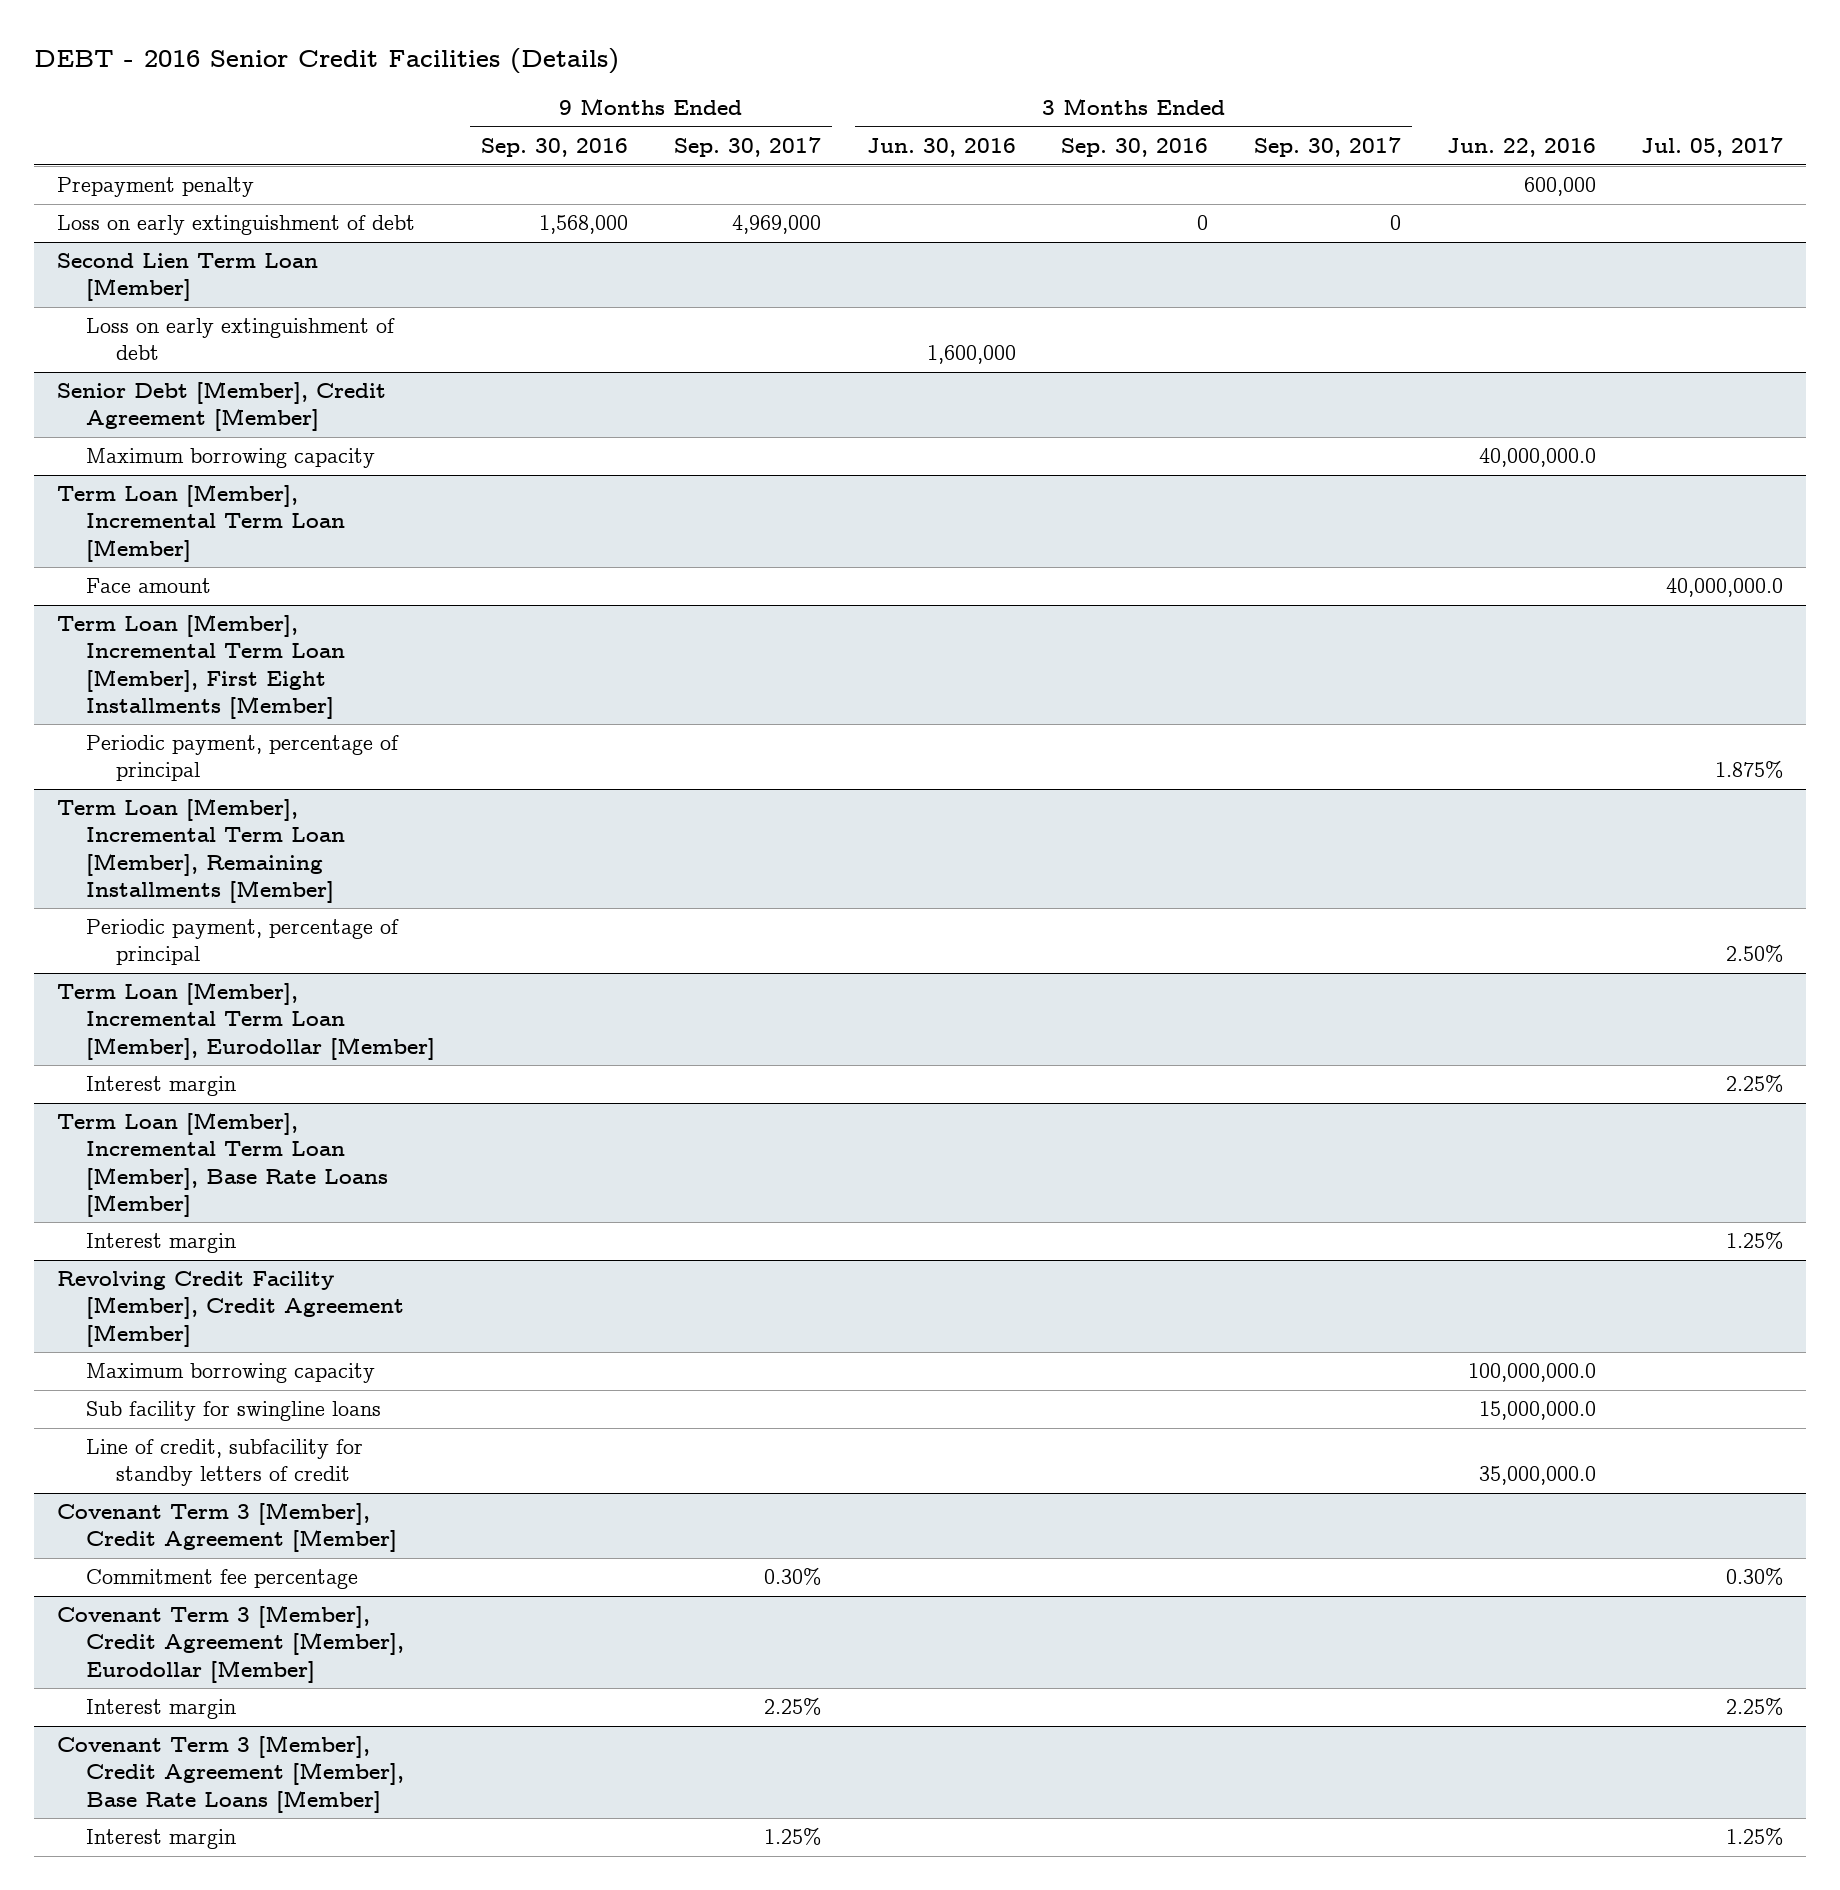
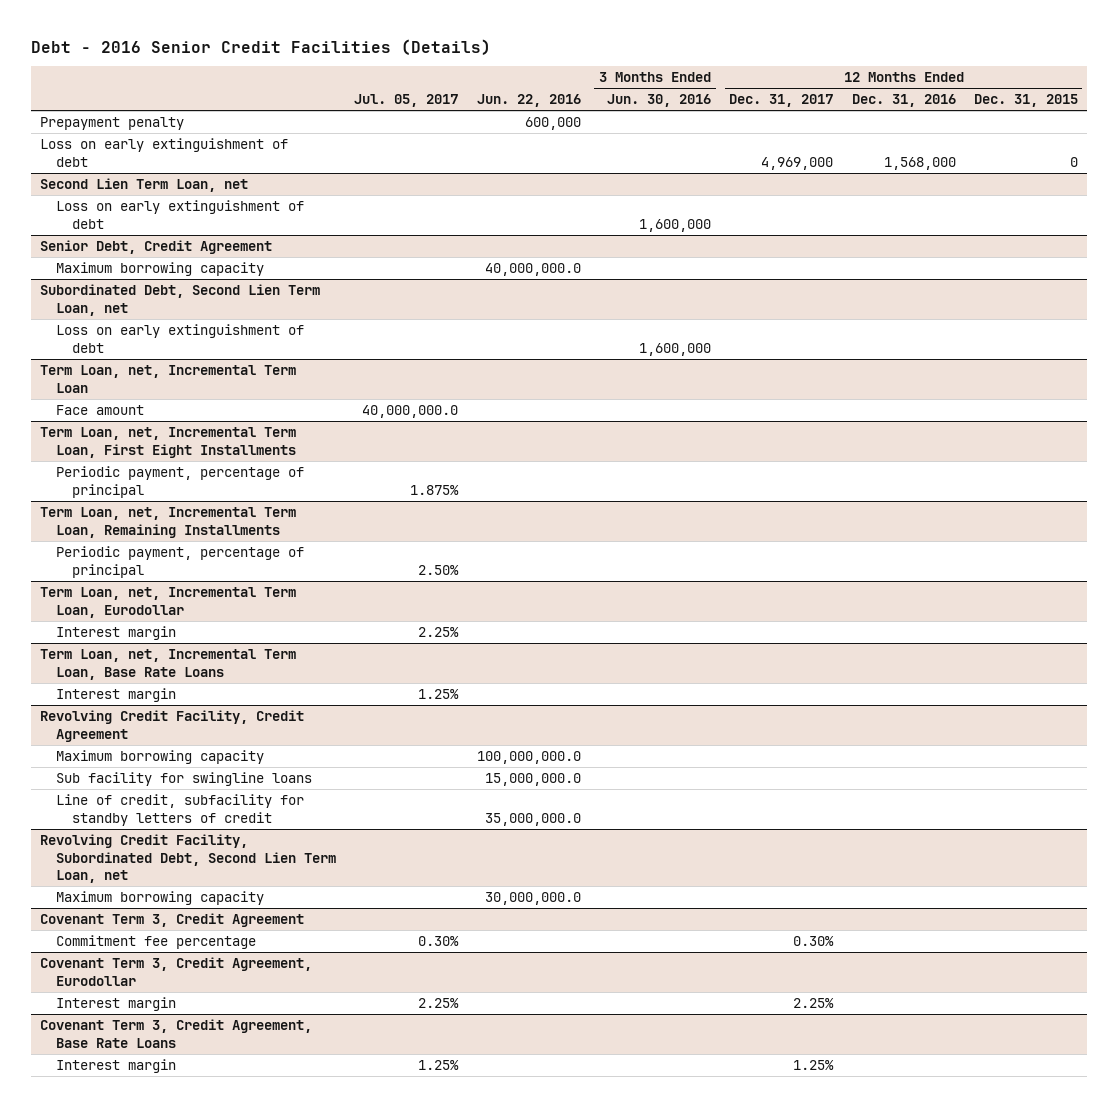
- DEBT - 2016 Senior Credit Facilities (Details)
+ Debt - 2016 Senior Credit Facilities (Details)
- | 9 Months Ended Sep. 30, 2016 | 9 Months Ended Sep. 30, 2017 | 3 Months Ended Jun. 30, 2016 | 3 Months Ended Sep. 30, 2016 | 3 Months Ended Sep. 30, 2017 | Jun. 22, 2016 | Jul. 05, 2017
+ | Jul. 05, 2017 | Jun. 22, 2016 | 3 Months Ended Jun. 30, 2016 | 12 Months Ended Dec. 31, 2017 | 12 Months Ended Dec. 31, 2016 | 12 Months Ended Dec. 31, 2015
- Second Lien Term Loan [Member]
+ Second Lien Term Loan, net
- Senior Debt [Member], Credit Agreement [Member]
+ Senior Debt, Credit Agreement
- Term Loan [Member], Incremental Term Loan [Member]
+ Subordinated Debt, Second Lien Term Loan, net
+ Loss on early extinguishment of debt | | | 1,600,000 | | |
+ Term Loan, net, Incremental Term Loan
- Term Loan [Member], Incremental Term Loan [Member], First Eight Installments [Member]
+ Term Loan, net, Incremental Term Loan, First Eight Installments
- Term Loan [Member], Incremental Term Loan [Member], Remaining Installments [Member]
+ Term Loan, net, Incremental Term Loan, Remaining Installments
- Term Loan [Member], Incremental Term Loan [Member], Eurodollar [Member]
+ Term Loan, net, Incremental Term Loan, Eurodollar
- Term Loan [Member], Incremental Term Loan [Member], Base Rate Loans [Member]
+ Term Loan, net, Incremental Term Loan, Base Rate Loans
- Revolving Credit Facility [Member], Credit Agreement [Member]
+ Revolving Credit Facility, Credit Agreement
- Covenant Term 3 [Member], Credit Agreement [Member]
+ Revolving Credit Facility, Subordinated Debt, Second Lien Term Loan, net
+ Maximum borrowing capacity | | 30,000,000.0 | | | |
+ Covenant Term 3, Credit Agreement
- Covenant Term 3 [Member], Credit Agreement [Member], Eurodollar [Member]
+ Covenant Term 3, Credit Agreement, Eurodollar
- Covenant Term 3 [Member], Credit Agreement [Member], Base Rate Loans [Member]
+ Covenant Term 3, Credit Agreement, Base Rate Loans

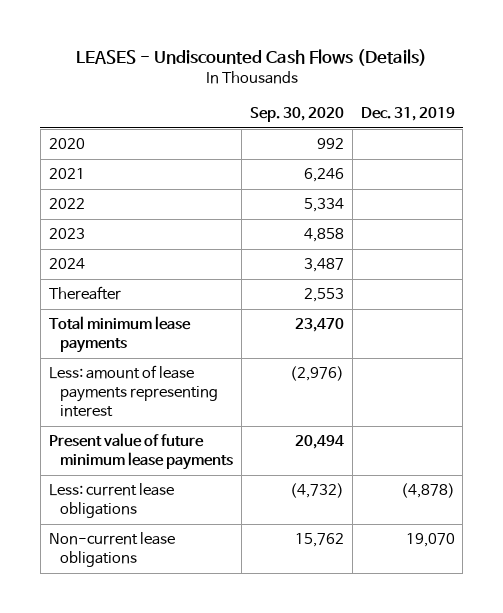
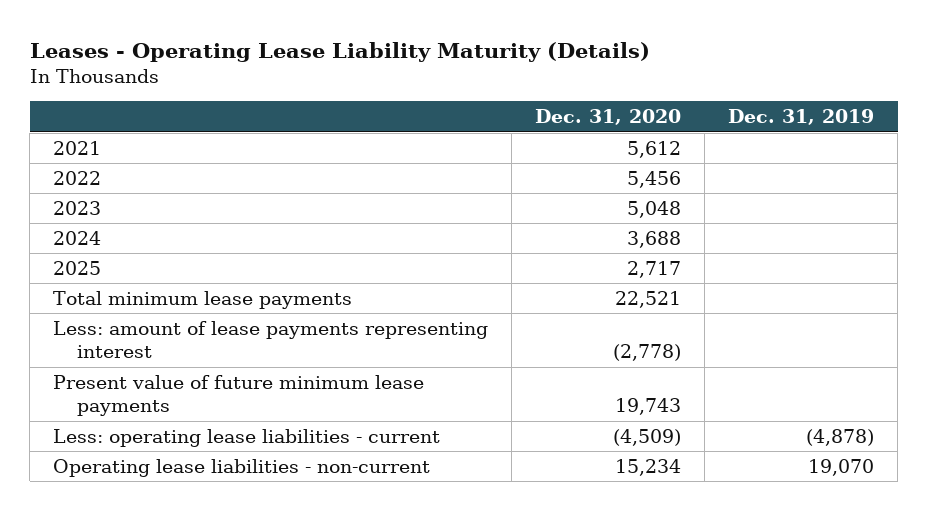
- LEASES - Undiscounted Cash Flows (Details)
+ Leases - Operating Lease Liability Maturity (Details)
- | Sep. 30, 2020 | Dec. 31, 2019
+ | Dec. 31, 2020 | Dec. 31, 2019
- 2020 | 992 |
- Thereafter | 2,553 |
+ 2025 | 2,717 |
- Less: current lease obligations | (4,732) | (4,878)
- Non-current lease obligations | 15,762 | 19,070
+ Less: operating lease liabilities - current | (4,509) | (4,878)
+ Operating lease liabilities - non-current | 15,234 | 19,070

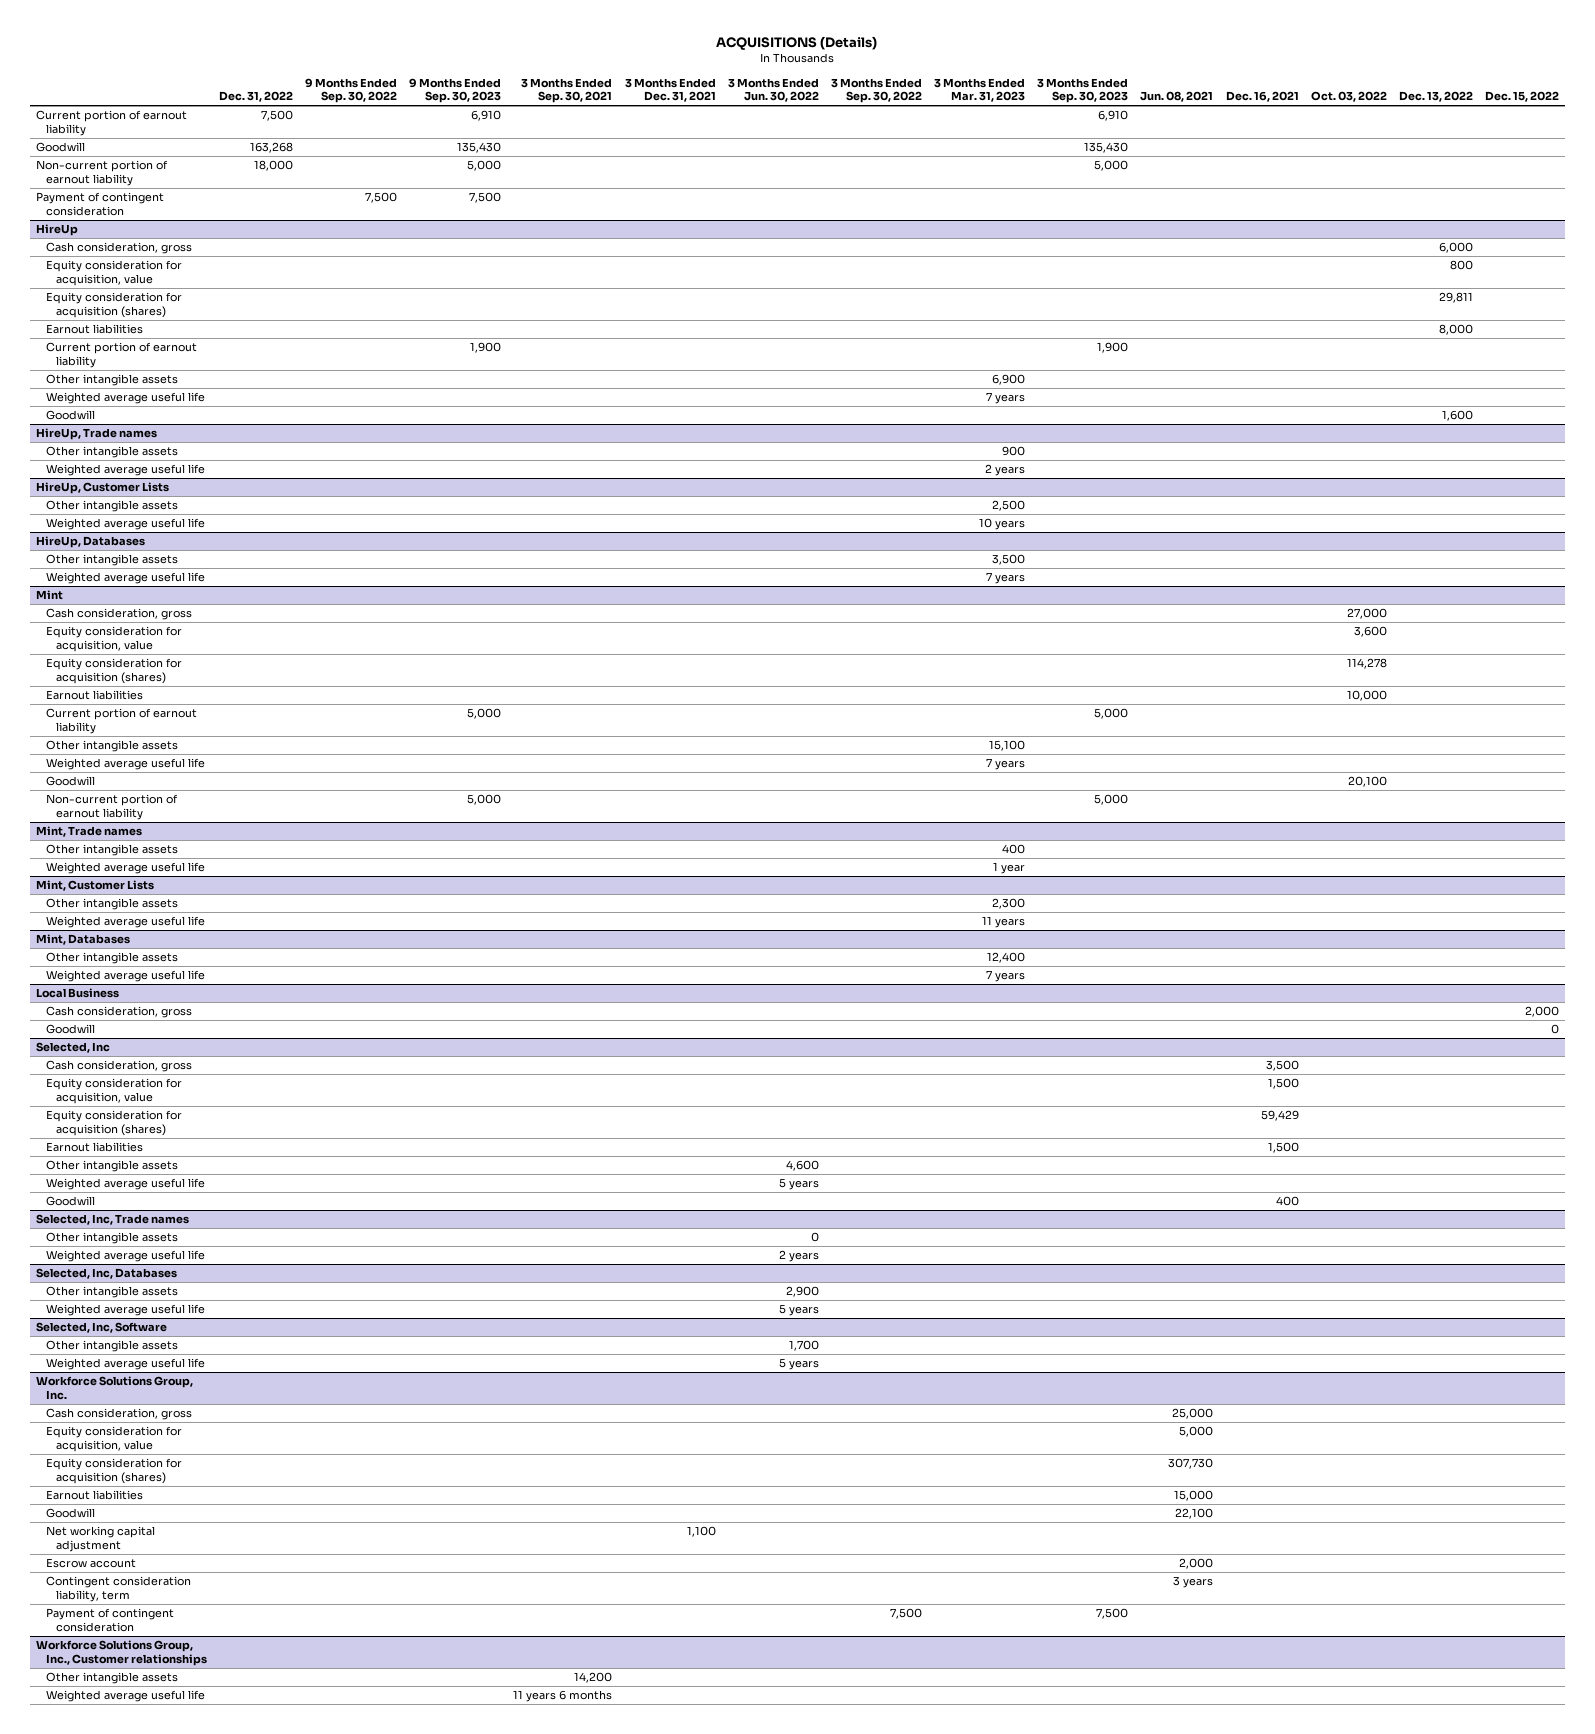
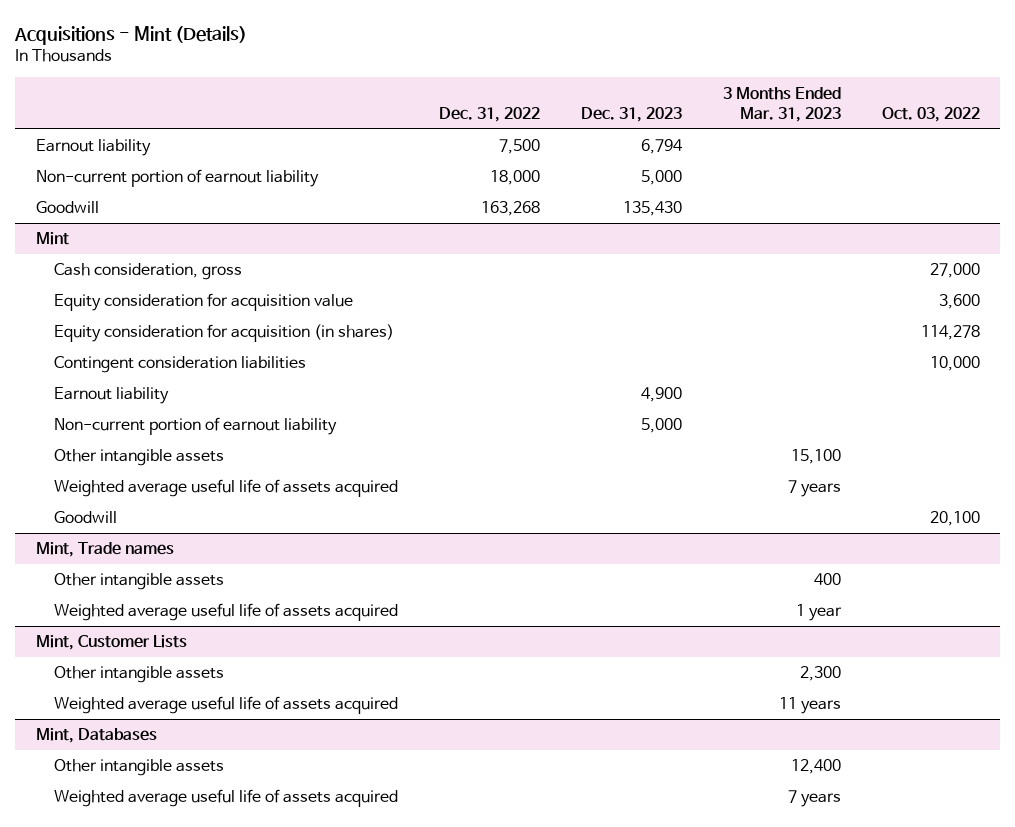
- ACQUISITIONS (Details)
+ Acquisitions - Mint (Details)
- | Dec. 31, 2022 | 9 Months Ended Sep. 30, 2022 | 9 Months Ended Sep. 30, 2023 | 3 Months Ended Sep. 30, 2021 | 3 Months Ended Dec. 31, 2021 | 3 Months Ended Jun. 30, 2022 | 3 Months Ended Sep. 30, 2022 | 3 Months Ended Mar. 31, 2023 | 3 Months Ended Sep. 30, 2023 | Jun. 08, 2021 | Dec. 16, 2021 | Oct. 03, 2022 | Dec. 13, 2022 | Dec. 15, 2022
+ | Dec. 31, 2022 | Dec. 31, 2023 | 3 Months Ended Mar. 31, 2023 | Oct. 03, 2022
- Current portion of earnout liability | 7,500 | | 6,910 | | | | | | 6,910 | | | | |
+ Earnout liability | 7,500 | 6,794 | |
- Payment of contingent consideration | | 7,500 | 7,500 | | | | | | | | | | |
- HireUp
- Cash consideration, gross | | | | | | | | | | | | | 6,000 |
- Equity consideration for acquisition, value | | | | | | | | | | | | | 800 |
- Equity consideration for acquisition (shares) | | | | | | | | | | | | | 29,811 |
- Earnout liabilities | | | | | | | | | | | | | 8,000 |
- Current portion of earnout liability | | | 1,900 | | | | | | 1,900 | | | | |
- Other intangible assets | | | | | | | | 6,900 | | | | | |
- Weighted average useful life | | | | | | | | 7 years | | | | | |
- Goodwill | | | | | | | | | | | | | 1,600 |
- HireUp, Trade names
- Other intangible assets | | | | | | | | 900 | | | | | |
- Weighted average useful life | | | | | | | | 2 years | | | | | |
- HireUp, Customer Lists
- Other intangible assets | | | | | | | | 2,500 | | | | | |
- Weighted average useful life | | | | | | | | 10 years | | | | | |
- HireUp, Databases
- Other intangible assets | | | | | | | | 3,500 | | | | | |
- Weighted average useful life | | | | | | | | 7 years | | | | | |
moved down: Goodwill | 163,268 | 135,430 | |
@ Mint
- Equity consideration for acquisition, value | | | | | | | | | | | | 3,600 | |
- Equity consideration for acquisition (shares) | | | | | | | | | | | | 114,278 | |
- Earnout liabilities | | | | | | | | | | | | 10,000 | |
- Current portion of earnout liability | | | 5,000 | | | | | | 5,000 | | | | |
+ Equity consideration for acquisition value | | | | 3,600
+ Equity consideration for acquisition (in shares) | | | | 114,278
+ Contingent consideration liabilities | | | | 10,000
+ Earnout liability | | 4,900 | |
moved up: Non-current portion of earnout liability | | 5,000 | |
- Weighted average useful life | | | | | | | | 7 years | | | | | |
+ Weighted average useful life of assets acquired | | | 7 years |
@ Mint, Trade names
- Weighted average useful life | | | | | | | | 1 year | | | | | |
+ Weighted average useful life of assets acquired | | | 1 year |
@ Mint, Customer Lists
- Weighted average useful life | | | | | | | | 11 years | | | | | |
+ Weighted average useful life of assets acquired | | | 11 years |
@ Mint, Databases
- Weighted average useful life | | | | | | | | 7 years | | | | | |
- Local Business
- Cash consideration, gross | | | | | | | | | | | | | | 2,000
- Goodwill | | | | | | | | | | | | | | 0
- Selected, Inc
- Cash consideration, gross | | | | | | | | | | | 3,500 | | |
- Equity consideration for acquisition, value | | | | | | | | | | | 1,500 | | |
- Equity consideration for acquisition (shares) | | | | | | | | | | | 59,429 | | |
- Earnout liabilities | | | | | | | | | | | 1,500 | | |
- Other intangible assets | | | | | | 4,600 | | | | | | | |
- Weighted average useful life | | | | | | 5 years | | | | | | | |
- Goodwill | | | | | | | | | | | 400 | | |
- Selected, Inc, Trade names
- Other intangible assets | | | | | | 0 | | | | | | | |
- Weighted average useful life | | | | | | 2 years | | | | | | | |
- Selected, Inc, Databases
- Other intangible assets | | | | | | 2,900 | | | | | | | |
- Weighted average useful life | | | | | | 5 years | | | | | | | |
- Selected, Inc, Software
- Other intangible assets | | | | | | 1,700 | | | | | | | |
- Weighted average useful life | | | | | | 5 years | | | | | | | |
- Workforce Solutions Group, Inc.
- Cash consideration, gross | | | | | | | | | | 25,000 | | | |
- Equity consideration for acquisition, value | | | | | | | | | | 5,000 | | | |
- Equity consideration for acquisition (shares) | | | | | | | | | | 307,730 | | | |
- Earnout liabilities | | | | | | | | | | 15,000 | | | |
- Goodwill | | | | | | | | | | 22,100 | | | |
- Net working capital adjustment | | | | | 1,100 | | | | | | | | |
- Escrow account | | | | | | | | | | 2,000 | | | |
- Contingent consideration liability, term | | | | | | | | | | 3 years | | | |
- Payment of contingent consideration | | | | | | | 7,500 | | 7,500 | | | | |
- Workforce Solutions Group, Inc., Customer relationships
- Other intangible assets | | | | 14,200 | | | | | | | | | |
- Weighted average useful life | | | | 11 years 6 months | | | | | | | | | |
@ Mint, Databases
+ Weighted average useful life of assets acquired | | | 7 years |

